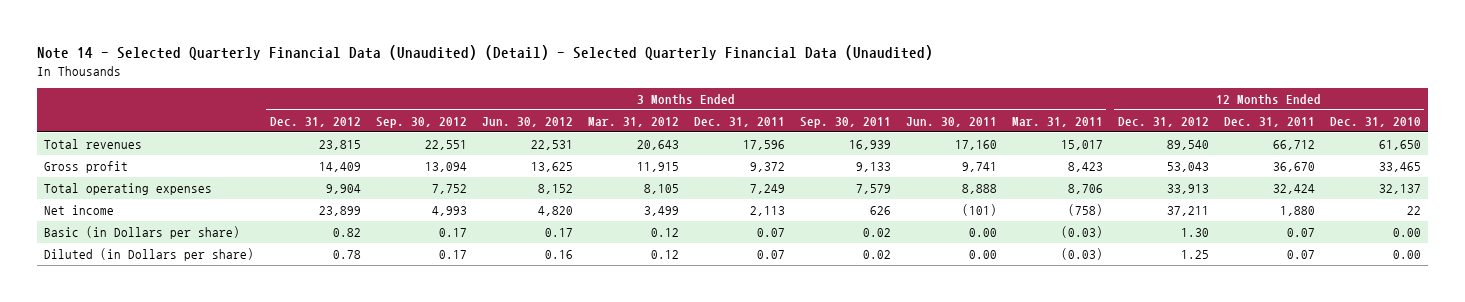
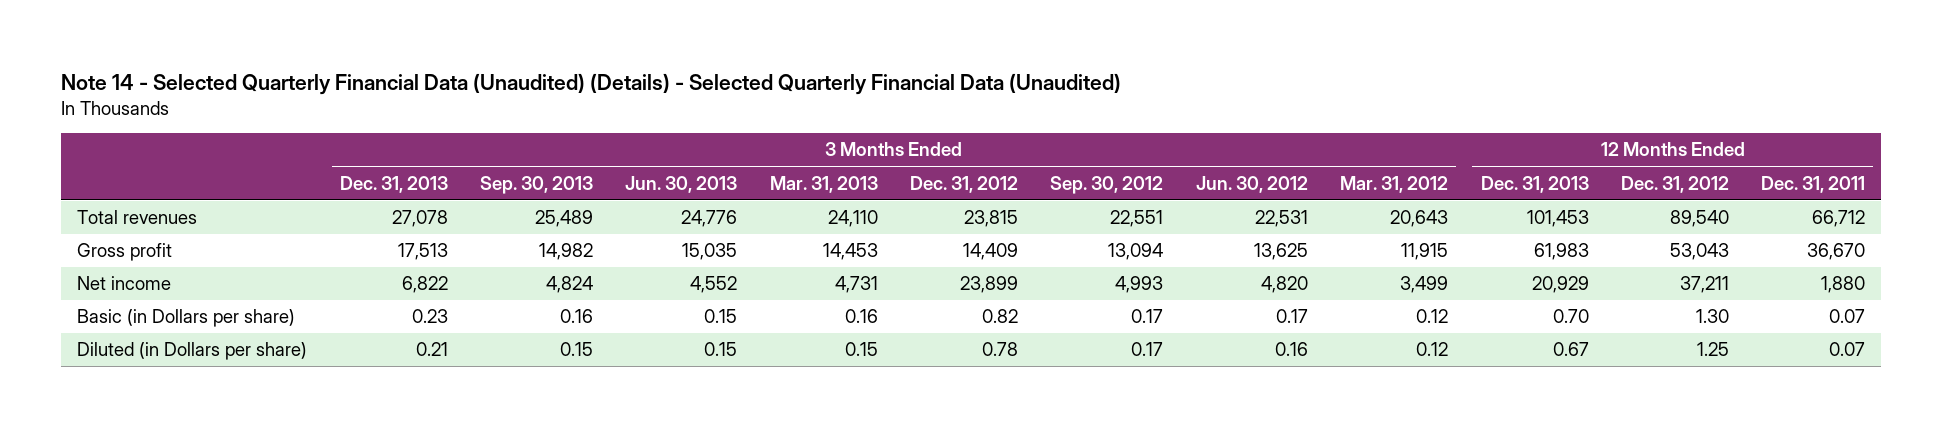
- Note 14 - Selected Quarterly Financial Data (Unaudited) (Detail) - Selected Quarterly Financial Data (Unaudited)
+ Note 14 - Selected Quarterly Financial Data (Unaudited) (Details) - Selected Quarterly Financial Data (Unaudited)
- | 3 Months Ended Dec. 31, 2012 | 3 Months Ended Sep. 30, 2012 | 3 Months Ended Jun. 30, 2012 | 3 Months Ended Mar. 31, 2012 | 3 Months Ended Dec. 31, 2011 | 3 Months Ended Sep. 30, 2011 | 3 Months Ended Jun. 30, 2011 | 3 Months Ended Mar. 31, 2011 | 12 Months Ended Dec. 31, 2012 | 12 Months Ended Dec. 31, 2011 | 12 Months Ended Dec. 31, 2010
+ | 3 Months Ended Dec. 31, 2013 | 3 Months Ended Sep. 30, 2013 | 3 Months Ended Jun. 30, 2013 | 3 Months Ended Mar. 31, 2013 | 3 Months Ended Dec. 31, 2012 | 3 Months Ended Sep. 30, 2012 | 3 Months Ended Jun. 30, 2012 | 3 Months Ended Mar. 31, 2012 | 12 Months Ended Dec. 31, 2013 | 12 Months Ended Dec. 31, 2012 | 12 Months Ended Dec. 31, 2011
- Total operating expenses | 9,904 | 7,752 | 8,152 | 8,105 | 7,249 | 7,579 | 8,888 | 8,706 | 33,913 | 32,424 | 32,137

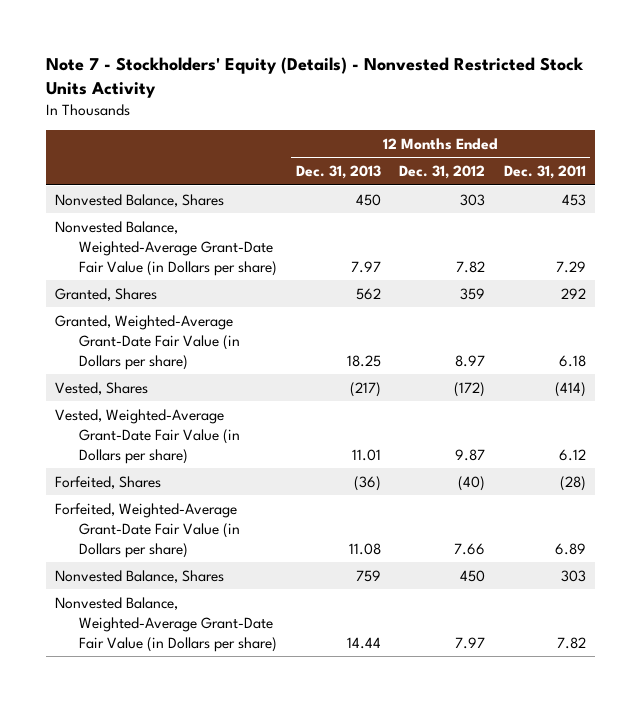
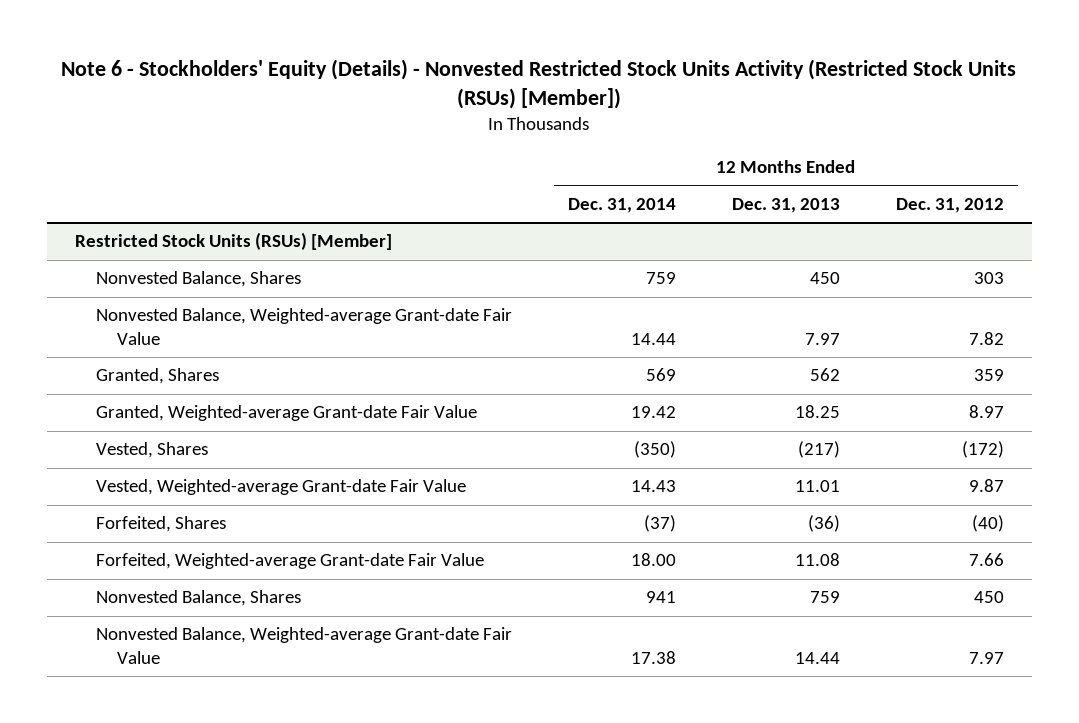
- Note 7 - Stockholders' Equity (Details) - Nonvested Restricted Stock Units Activity
+ Note 6 - Stockholders' Equity (Details) - Nonvested Restricted Stock Units Activity (Restricted Stock Units (RSUs) [Member])
- | 12 Months Ended Dec. 31, 2013 | 12 Months Ended Dec. 31, 2012 | 12 Months Ended Dec. 31, 2011
+ | 12 Months Ended Dec. 31, 2014 | 12 Months Ended Dec. 31, 2013 | 12 Months Ended Dec. 31, 2012
+ Restricted Stock Units (RSUs) [Member]
- Nonvested Balance, Weighted-Average Grant-Date Fair Value (in Dollars per share) | 7.97 | 7.82 | 7.29
+ Nonvested Balance, Weighted-average Grant-date Fair Value | 14.44 | 7.97 | 7.82
- Granted, Weighted-Average Grant-Date Fair Value (in Dollars per share) | 18.25 | 8.97 | 6.18
+ Granted, Weighted-average Grant-date Fair Value | 19.42 | 18.25 | 8.97
- Vested, Weighted-Average Grant-Date Fair Value (in Dollars per share) | 11.01 | 9.87 | 6.12
+ Vested, Weighted-average Grant-date Fair Value | 14.43 | 11.01 | 9.87
- Forfeited, Weighted-Average Grant-Date Fair Value (in Dollars per share) | 11.08 | 7.66 | 6.89
+ Forfeited, Weighted-average Grant-date Fair Value | 18.00 | 11.08 | 7.66
- Nonvested Balance, Weighted-Average Grant-Date Fair Value (in Dollars per share) | 14.44 | 7.97 | 7.82
+ Nonvested Balance, Weighted-average Grant-date Fair Value | 17.38 | 14.44 | 7.97

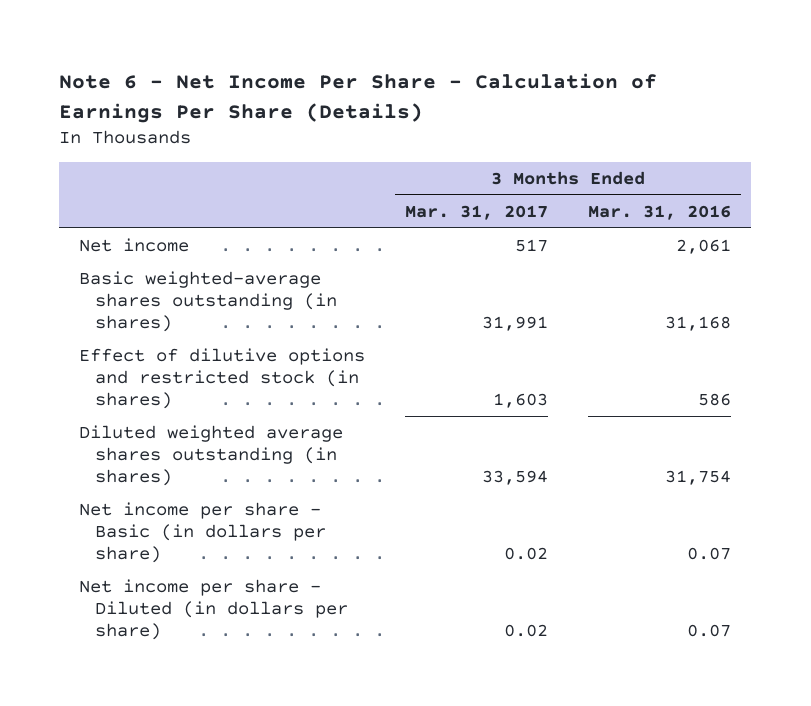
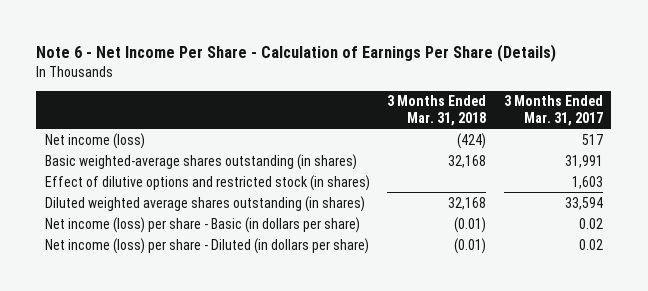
- | 3 Months Ended Mar. 31, 2017 | 3 Months Ended Mar. 31, 2016
+ | 3 Months Ended Mar. 31, 2018 | 3 Months Ended Mar. 31, 2017
- Net income | 517 | 2,061
+ Net income (loss) | (424) | 517
- Net income per share - Basic (in dollars per share) | 0.02 | 0.07
- Net income per share - Diluted (in dollars per share) | 0.02 | 0.07
+ Net income (loss) per share - Basic (in dollars per share) | (0.01) | 0.02
+ Net income (loss) per share - Diluted (in dollars per share) | (0.01) | 0.02

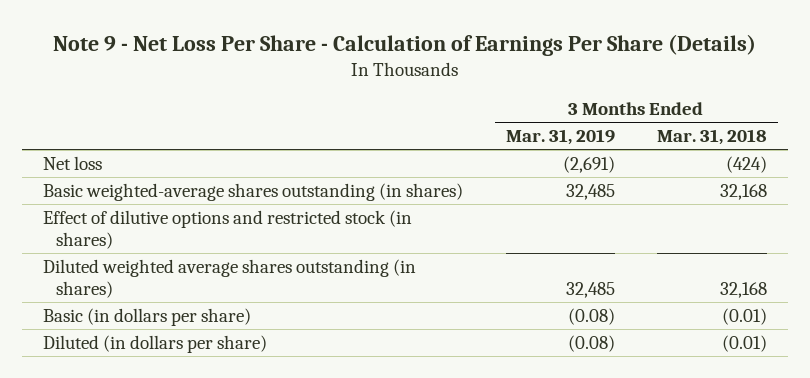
- Note 6 - Net Income Per Share - Calculation of Earnings Per Share (Details)
+ Note 9 - Net Loss Per Share - Calculation of Earnings Per Share (Details)
- | 3 Months Ended Mar. 31, 2018 | 3 Months Ended Mar. 31, 2017
+ | 3 Months Ended Mar. 31, 2019 | 3 Months Ended Mar. 31, 2018
- Net income (loss) | (424) | 517
+ Net loss | (2,691) | (424)
- Net income (loss) per share - Basic (in dollars per share) | (0.01) | 0.02
- Net income (loss) per share - Diluted (in dollars per share) | (0.01) | 0.02
+ Basic (in dollars per share) | (0.08) | (0.01)
+ Diluted (in dollars per share) | (0.08) | (0.01)

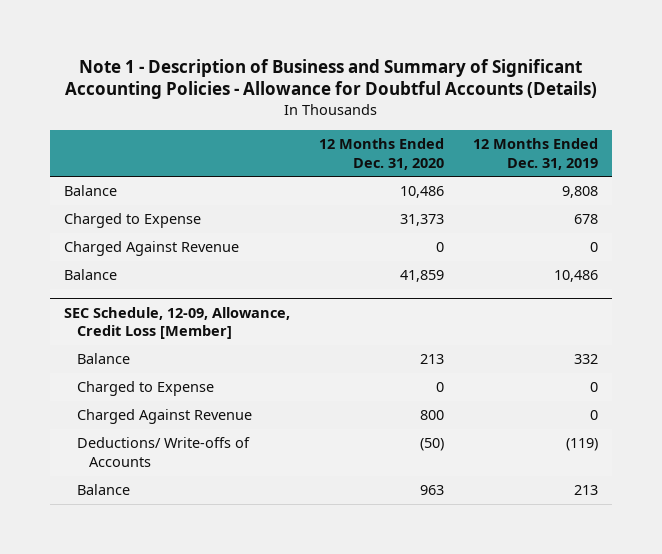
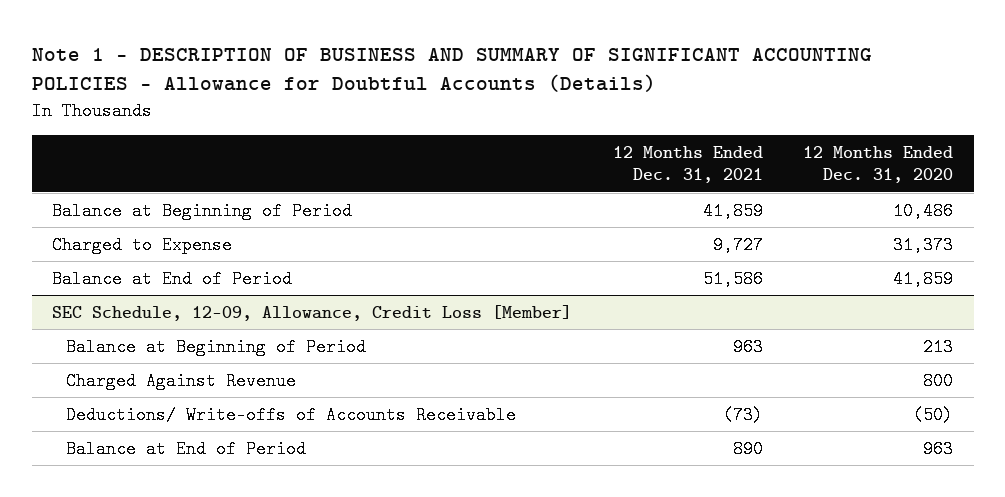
- Note 1 - Description of Business and Summary of Significant Accounting Policies - Allowance for Doubtful Accounts (Details)
+ Note 1 - DESCRIPTION OF BUSINESS AND SUMMARY OF SIGNIFICANT ACCOUNTING POLICIES - Allowance for Doubtful Accounts (Details)
- | 12 Months Ended Dec. 31, 2020 | 12 Months Ended Dec. 31, 2019
+ | 12 Months Ended Dec. 31, 2021 | 12 Months Ended Dec. 31, 2020
- Balance | 10,486 | 9,808
+ Balance at Beginning of Period | 41,859 | 10,486
- Charged Against Revenue | 0 | 0
- Balance | 41,859 | 10,486
+ Balance at End of Period | 51,586 | 41,859
@ SEC Schedule, 12-09, Allowance, Credit Loss [Member]
- Balance | 213 | 332
- Charged to Expense | 0 | 0
+ Balance at Beginning of Period | 963 | 213
- Deductions/ Write-offs of Accounts | (50) | (119)
- Balance | 963 | 213
+ Deductions/ Write-offs of Accounts Receivable | (73) | (50)
+ Balance at End of Period | 890 | 963

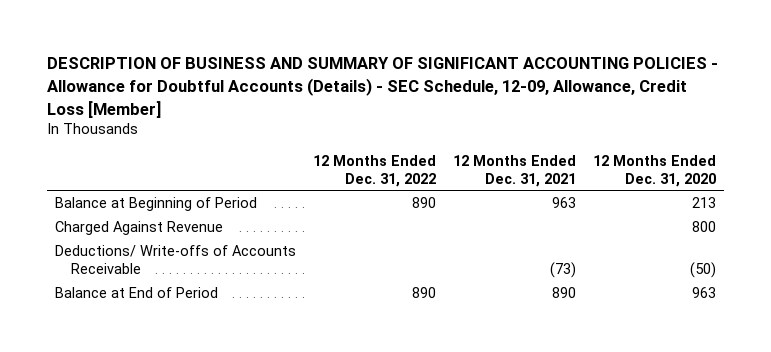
- Note 1 - DESCRIPTION OF BUSINESS AND SUMMARY OF SIGNIFICANT ACCOUNTING POLICIES - Allowance for Doubtful Accounts (Details)
+ DESCRIPTION OF BUSINESS AND SUMMARY OF SIGNIFICANT ACCOUNTING POLICIES - Allowance for Doubtful Accounts (Details) - SEC Schedule, 12-09, Allowance, Credit Loss [Member]
- | 12 Months Ended Dec. 31, 2021 | 12 Months Ended Dec. 31, 2020
+ | 12 Months Ended Dec. 31, 2022 | 12 Months Ended Dec. 31, 2021 | 12 Months Ended Dec. 31, 2020
- Balance at Beginning of Period | 41,859 | 10,486
- Charged to Expense | 9,727 | 31,373
- Balance at End of Period | 51,586 | 41,859
- SEC Schedule, 12-09, Allowance, Credit Loss [Member]

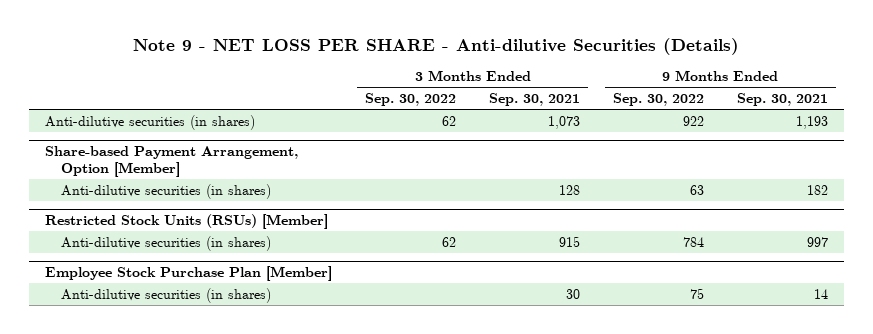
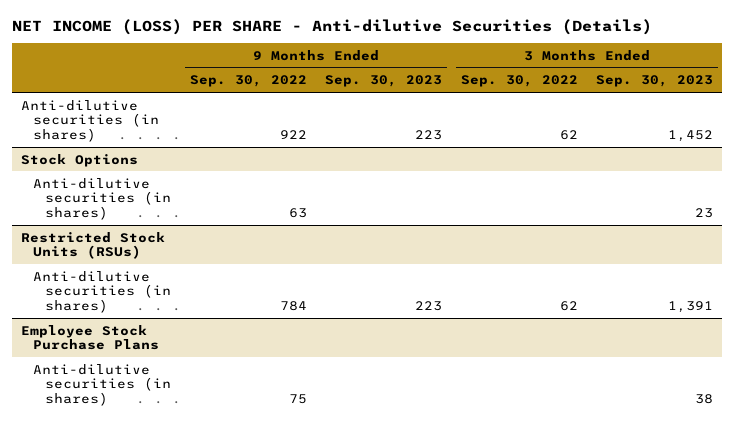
- Note 9 - NET LOSS PER SHARE - Anti-dilutive Securities (Details)
+ NET INCOME (LOSS) PER SHARE - Anti-dilutive Securities (Details)
- | 3 Months Ended Sep. 30, 2022 | 3 Months Ended Sep. 30, 2021 | 9 Months Ended Sep. 30, 2022 | 9 Months Ended Sep. 30, 2021
+ | 9 Months Ended Sep. 30, 2022 | 9 Months Ended Sep. 30, 2023 | 3 Months Ended Sep. 30, 2022 | 3 Months Ended Sep. 30, 2023
- Share-based Payment Arrangement, Option [Member]
+ Stock Options
- Restricted Stock Units (RSUs) [Member]
+ Restricted Stock Units (RSUs)
- Employee Stock Purchase Plan [Member]
+ Employee Stock Purchase Plans

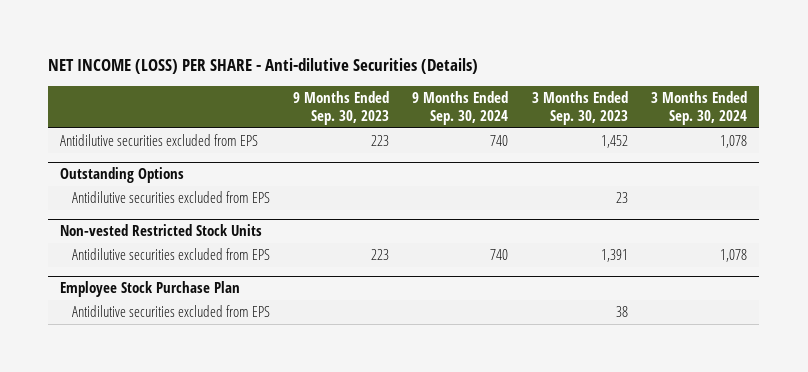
- | 9 Months Ended Sep. 30, 2022 | 9 Months Ended Sep. 30, 2023 | 3 Months Ended Sep. 30, 2022 | 3 Months Ended Sep. 30, 2023
+ | 9 Months Ended Sep. 30, 2023 | 9 Months Ended Sep. 30, 2024 | 3 Months Ended Sep. 30, 2023 | 3 Months Ended Sep. 30, 2024
- Anti-dilutive securities (in shares) | 922 | 223 | 62 | 1,452
- Stock Options
- Anti-dilutive securities (in shares) | 63 | | | 23
- Restricted Stock Units (RSUs)
- Anti-dilutive securities (in shares) | 784 | 223 | 62 | 1,391
- Employee Stock Purchase Plans
- Anti-dilutive securities (in shares) | 75 | | | 38
+ Antidilutive securities excluded from EPS | 223 | 740 | 1,452 | 1,078
+ Outstanding Options
+ Antidilutive securities excluded from EPS | | | 23 |
+ Non-vested Restricted Stock Units
+ Antidilutive securities excluded from EPS | 223 | 740 | 1,391 | 1,078
+ Employee Stock Purchase Plan
+ Antidilutive securities excluded from EPS | | | 38 |

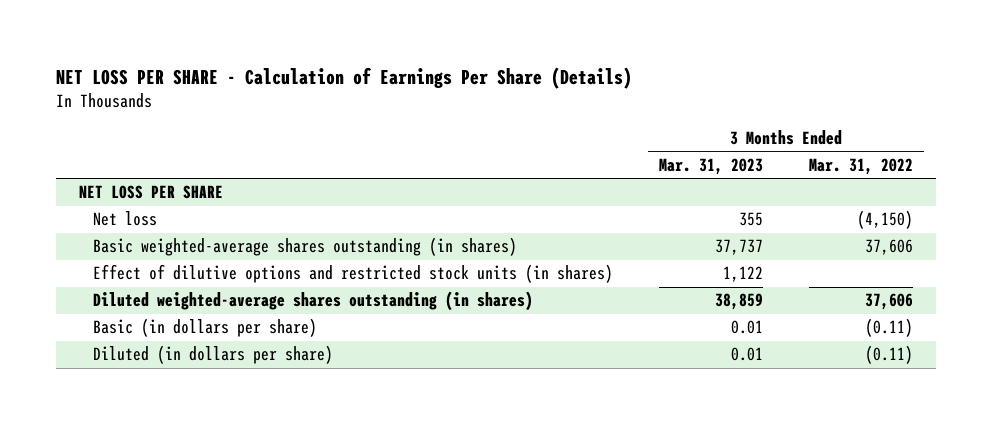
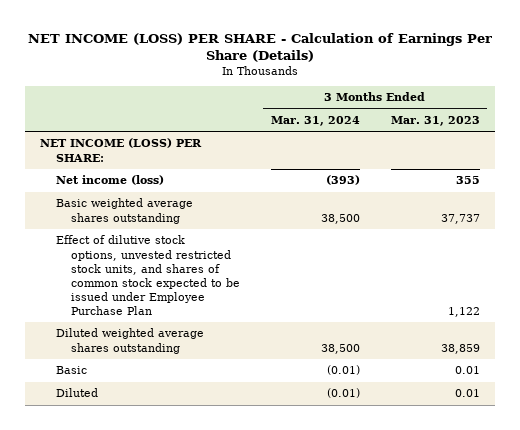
- NET LOSS PER SHARE - Calculation of Earnings Per Share (Details)
+ NET INCOME (LOSS) PER SHARE - Calculation of Earnings Per Share (Details)
- | 3 Months Ended Mar. 31, 2023 | 3 Months Ended Mar. 31, 2022
+ | 3 Months Ended Mar. 31, 2024 | 3 Months Ended Mar. 31, 2023
- NET LOSS PER SHARE
- Net loss | 355 | (4,150)
- Basic weighted-average shares outstanding (in shares) | 37,737 | 37,606
- Effect of dilutive options and restricted stock units (in shares) | 1,122 |
- Diluted weighted-average shares outstanding (in shares) | 38,859 | 37,606
- Basic (in dollars per share) | 0.01 | (0.11)
- Diluted (in dollars per share) | 0.01 | (0.11)
+ NET INCOME (LOSS) PER SHARE:
+ Net income (loss) | (393) | 355
+ Basic weighted average shares outstanding | 38,500 | 37,737
+ Effect of dilutive stock options, unvested restricted stock units, and shares of common stock expected to be issued under Employee Purchase Plan | | 1,122
+ Diluted weighted average shares outstanding | 38,500 | 38,859
+ Basic | (0.01) | 0.01
+ Diluted | (0.01) | 0.01

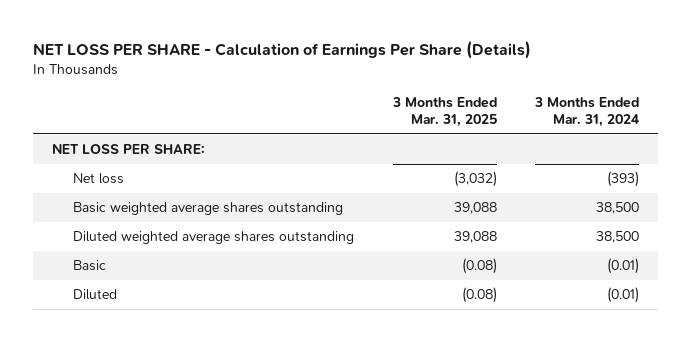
- NET INCOME (LOSS) PER SHARE - Calculation of Earnings Per Share (Details)
+ NET LOSS PER SHARE - Calculation of Earnings Per Share (Details)
- | 3 Months Ended Mar. 31, 2024 | 3 Months Ended Mar. 31, 2023
+ | 3 Months Ended Mar. 31, 2025 | 3 Months Ended Mar. 31, 2024
- NET INCOME (LOSS) PER SHARE:
- Net income (loss) | (393) | 355
+ NET LOSS PER SHARE:
+ Net loss | (3,032) | (393)
- Effect of dilutive stock options, unvested restricted stock units, and shares of common stock expected to be issued under Employee Purchase Plan | | 1,122

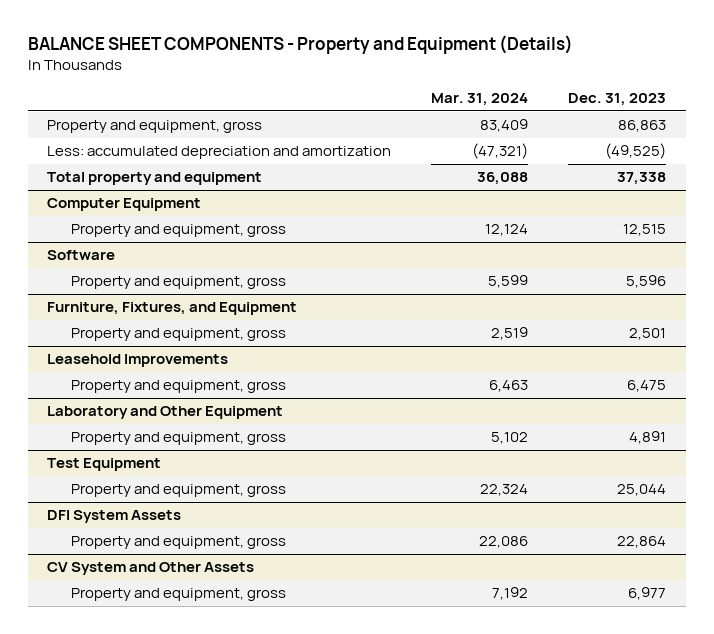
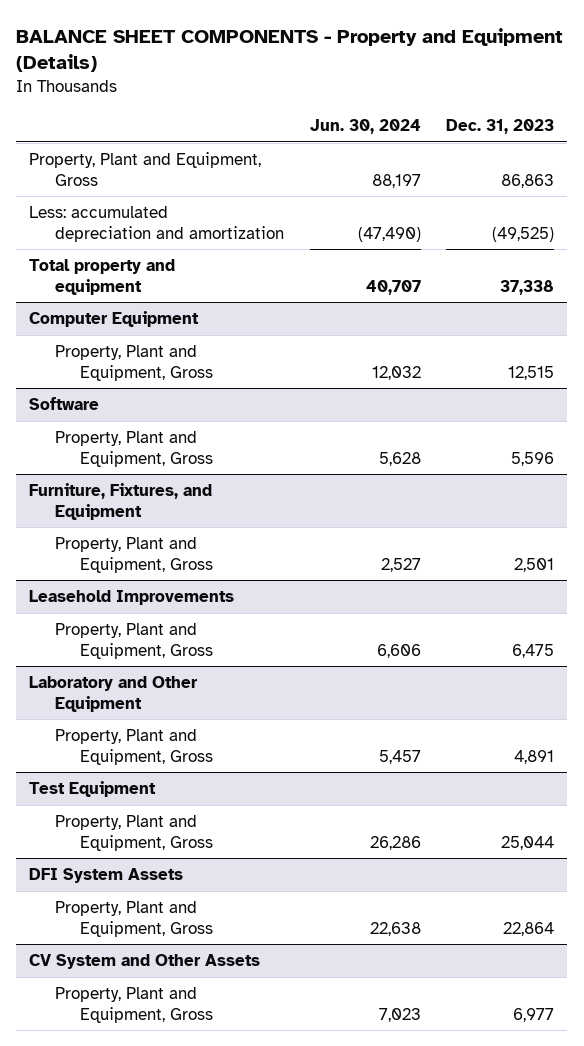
- | Mar. 31, 2024 | Dec. 31, 2023
+ | Jun. 30, 2024 | Dec. 31, 2023
- Property and equipment, gross | 83,409 | 86,863
+ Property, Plant and Equipment, Gross | 88,197 | 86,863
@ Computer Equipment
- Property and equipment, gross | 12,124 | 12,515
+ Property, Plant and Equipment, Gross | 12,032 | 12,515
@ Software
- Property and equipment, gross | 5,599 | 5,596
+ Property, Plant and Equipment, Gross | 5,628 | 5,596
@ Furniture, Fixtures, and Equipment
- Property and equipment, gross | 2,519 | 2,501
+ Property, Plant and Equipment, Gross | 2,527 | 2,501
@ Leasehold Improvements
- Property and equipment, gross | 6,463 | 6,475
+ Property, Plant and Equipment, Gross | 6,606 | 6,475
@ Laboratory and Other Equipment
- Property and equipment, gross | 5,102 | 4,891
+ Property, Plant and Equipment, Gross | 5,457 | 4,891
@ Test Equipment
- Property and equipment, gross | 22,324 | 25,044
+ Property, Plant and Equipment, Gross | 26,286 | 25,044
@ DFI System Assets
- Property and equipment, gross | 22,086 | 22,864
+ Property, Plant and Equipment, Gross | 22,638 | 22,864
@ CV System and Other Assets
- Property and equipment, gross | 7,192 | 6,977
+ Property, Plant and Equipment, Gross | 7,023 | 6,977

